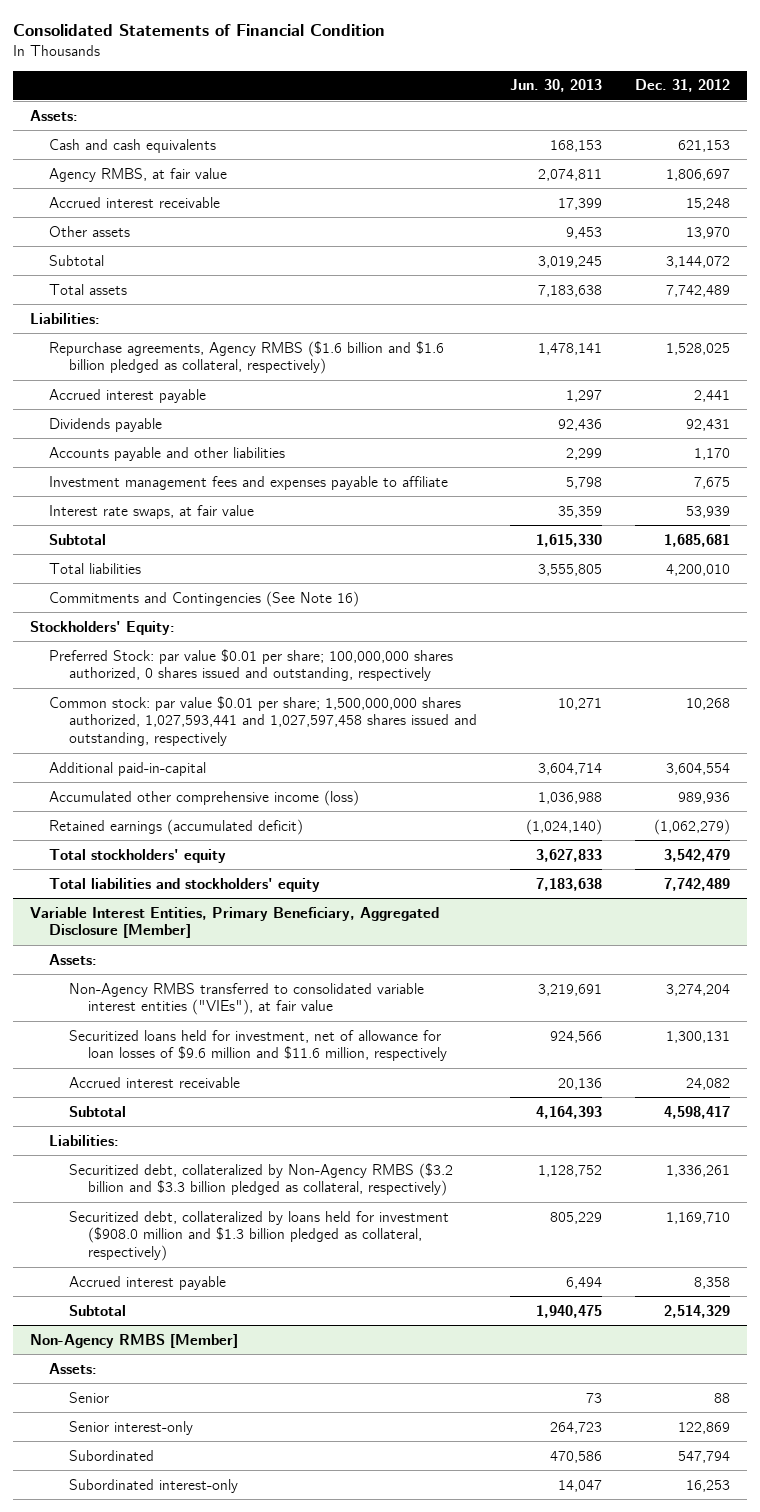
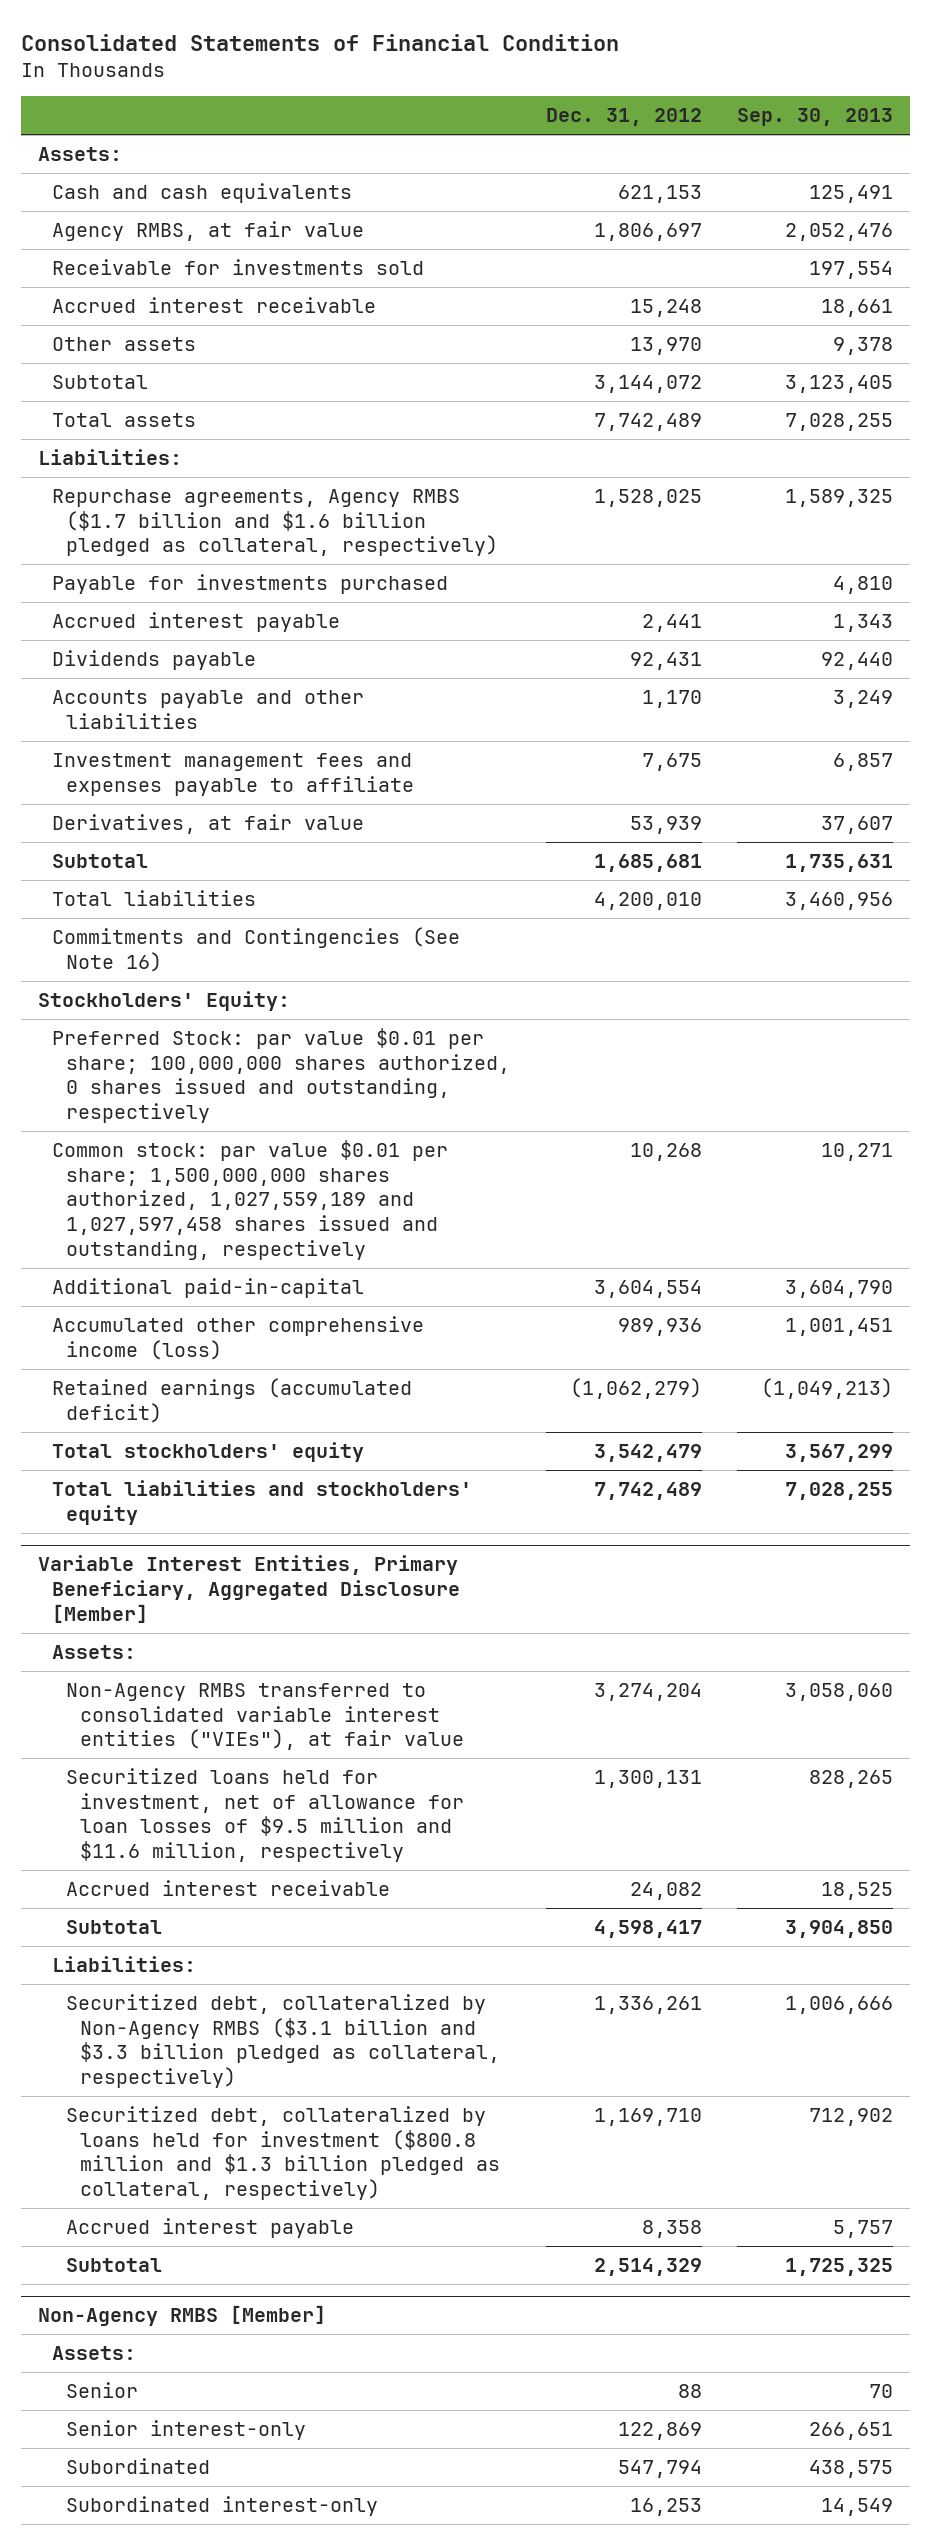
- | Jun. 30, 2013 | Dec. 31, 2012
+ | Dec. 31, 2012 | Sep. 30, 2013
+ Receivable for investments sold | | 197,554
- Repurchase agreements, Agency RMBS ($1.6 billion and $1.6 billion pledged as collateral, respectively) | 1,478,141 | 1,528,025
+ Repurchase agreements, Agency RMBS ($1.7 billion and $1.6 billion pledged as collateral, respectively) | 1,528,025 | 1,589,325
+ Payable for investments purchased | | 4,810
- Interest rate swaps, at fair value | 35,359 | 53,939
+ Derivatives, at fair value | 53,939 | 37,607
- Common stock: par value $0.01 per share; 1,500,000,000 shares authorized, 1,027,593,441 and 1,027,597,458 shares issued and outstanding, respectively | 10,271 | 10,268
+ Common stock: par value $0.01 per share; 1,500,000,000 shares authorized, 1,027,559,189 and 1,027,597,458 shares issued and outstanding, respectively | 10,268 | 10,271
@ Variable Interest Entities, Primary Beneficiary, Aggregated Disclosure [Member]
- Securitized loans held for investment, net of allowance for loan losses of $9.6 million and $11.6 million, respectively | 924,566 | 1,300,131
+ Securitized loans held for investment, net of allowance for loan losses of $9.5 million and $11.6 million, respectively | 1,300,131 | 828,265
- Securitized debt, collateralized by Non-Agency RMBS ($3.2 billion and $3.3 billion pledged as collateral, respectively) | 1,128,752 | 1,336,261
- Securitized debt, collateralized by loans held for investment ($908.0 million and $1.3 billion pledged as collateral, respectively) | 805,229 | 1,169,710
+ Securitized debt, collateralized by Non-Agency RMBS ($3.1 billion and $3.3 billion pledged as collateral, respectively) | 1,336,261 | 1,006,666
+ Securitized debt, collateralized by loans held for investment ($800.8 million and $1.3 billion pledged as collateral, respectively) | 1,169,710 | 712,902

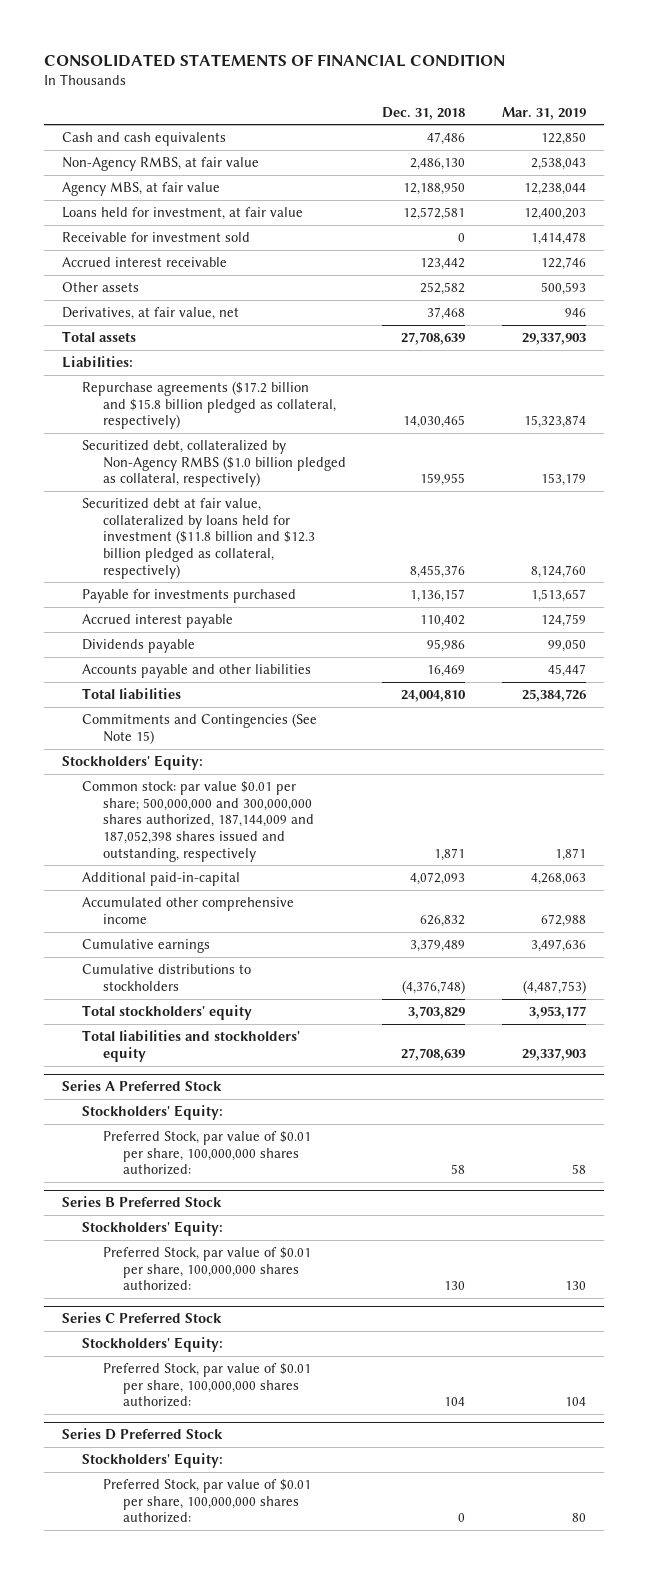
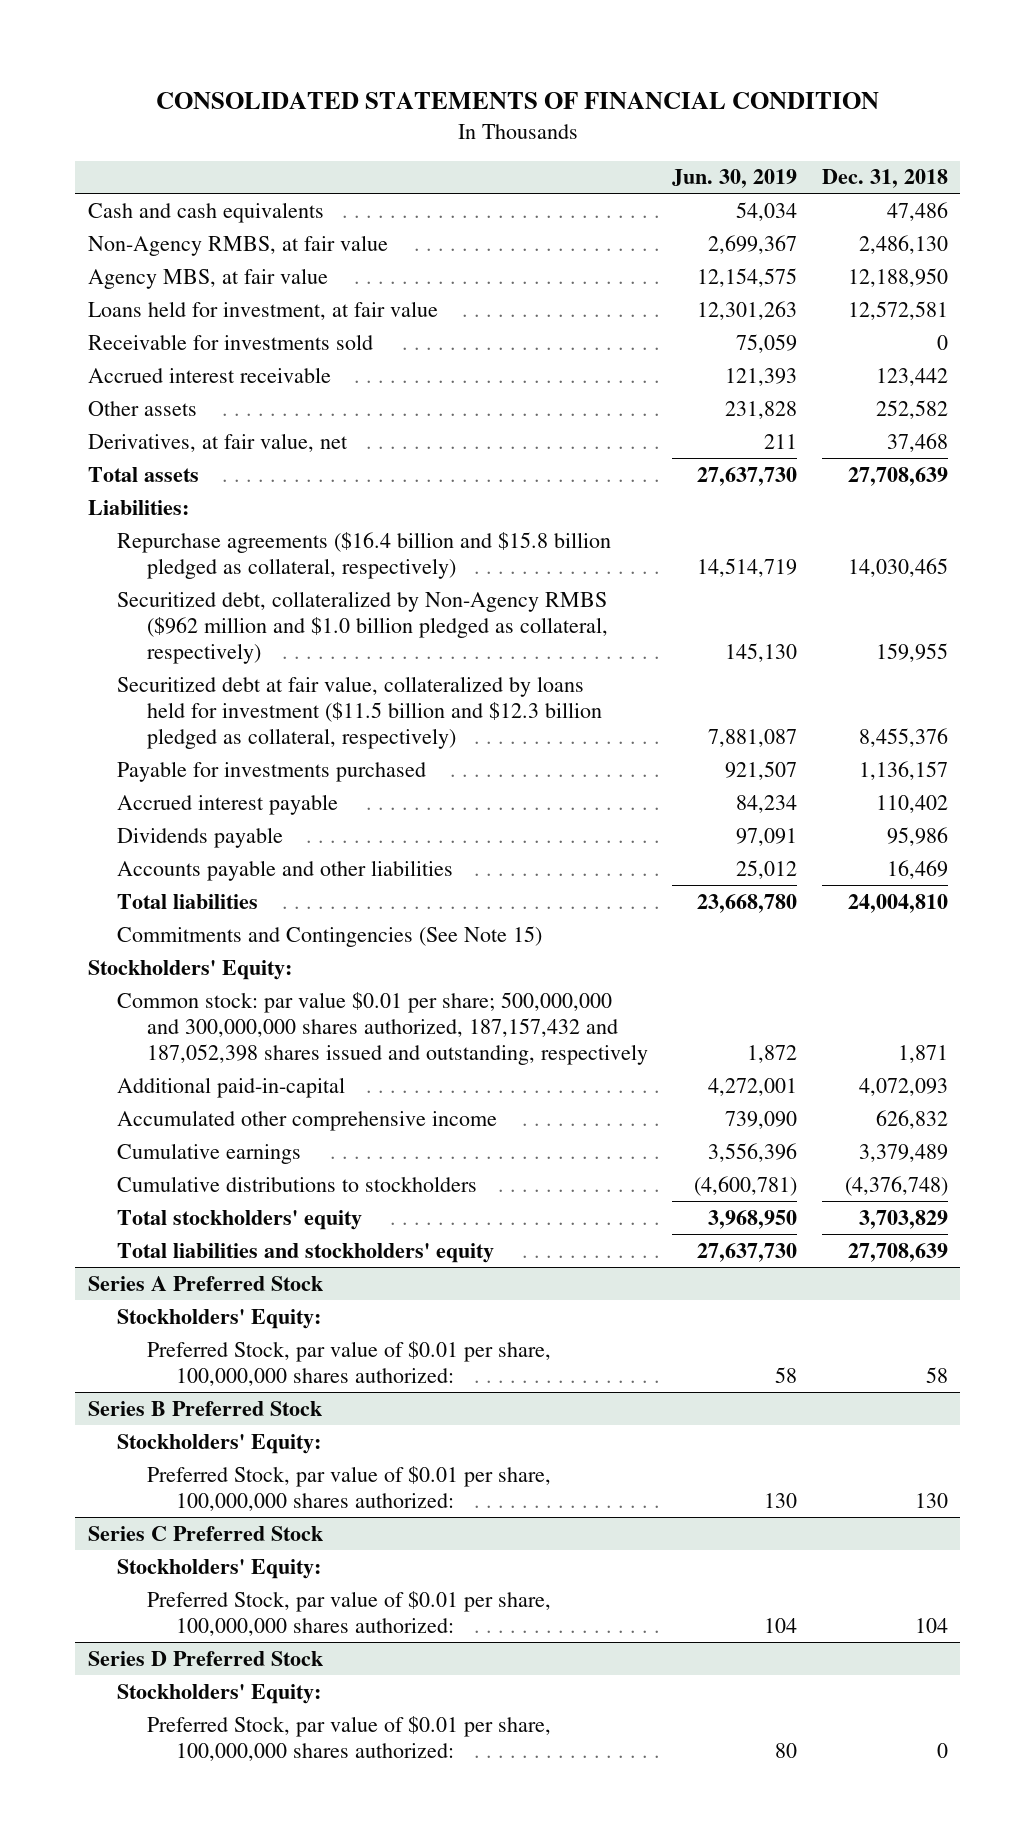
- | Dec. 31, 2018 | Mar. 31, 2019
+ | Jun. 30, 2019 | Dec. 31, 2018
- Receivable for investment sold | 0 | 1,414,478
+ Receivable for investments sold | 75,059 | 0
- Repurchase agreements ($17.2 billion and $15.8 billion pledged as collateral, respectively) | 14,030,465 | 15,323,874
- Securitized debt, collateralized by Non-Agency RMBS ($1.0 billion pledged as collateral, respectively) | 159,955 | 153,179
- Securitized debt at fair value, collateralized by loans held for investment ($11.8 billion and $12.3 billion pledged as collateral, respectively) | 8,455,376 | 8,124,760
+ Repurchase agreements ($16.4 billion and $15.8 billion pledged as collateral, respectively) | 14,514,719 | 14,030,465
+ Securitized debt, collateralized by Non-Agency RMBS ($962 million and $1.0 billion pledged as collateral, respectively) | 145,130 | 159,955
+ Securitized debt at fair value, collateralized by loans held for investment ($11.5 billion and $12.3 billion pledged as collateral, respectively) | 7,881,087 | 8,455,376
- Common stock: par value $0.01 per share; 500,000,000 and 300,000,000 shares authorized, 187,144,009 and 187,052,398 shares issued and outstanding, respectively | 1,871 | 1,871
+ Common stock: par value $0.01 per share; 500,000,000 and 300,000,000 shares authorized, 187,157,432 and 187,052,398 shares issued and outstanding, respectively | 1,872 | 1,871

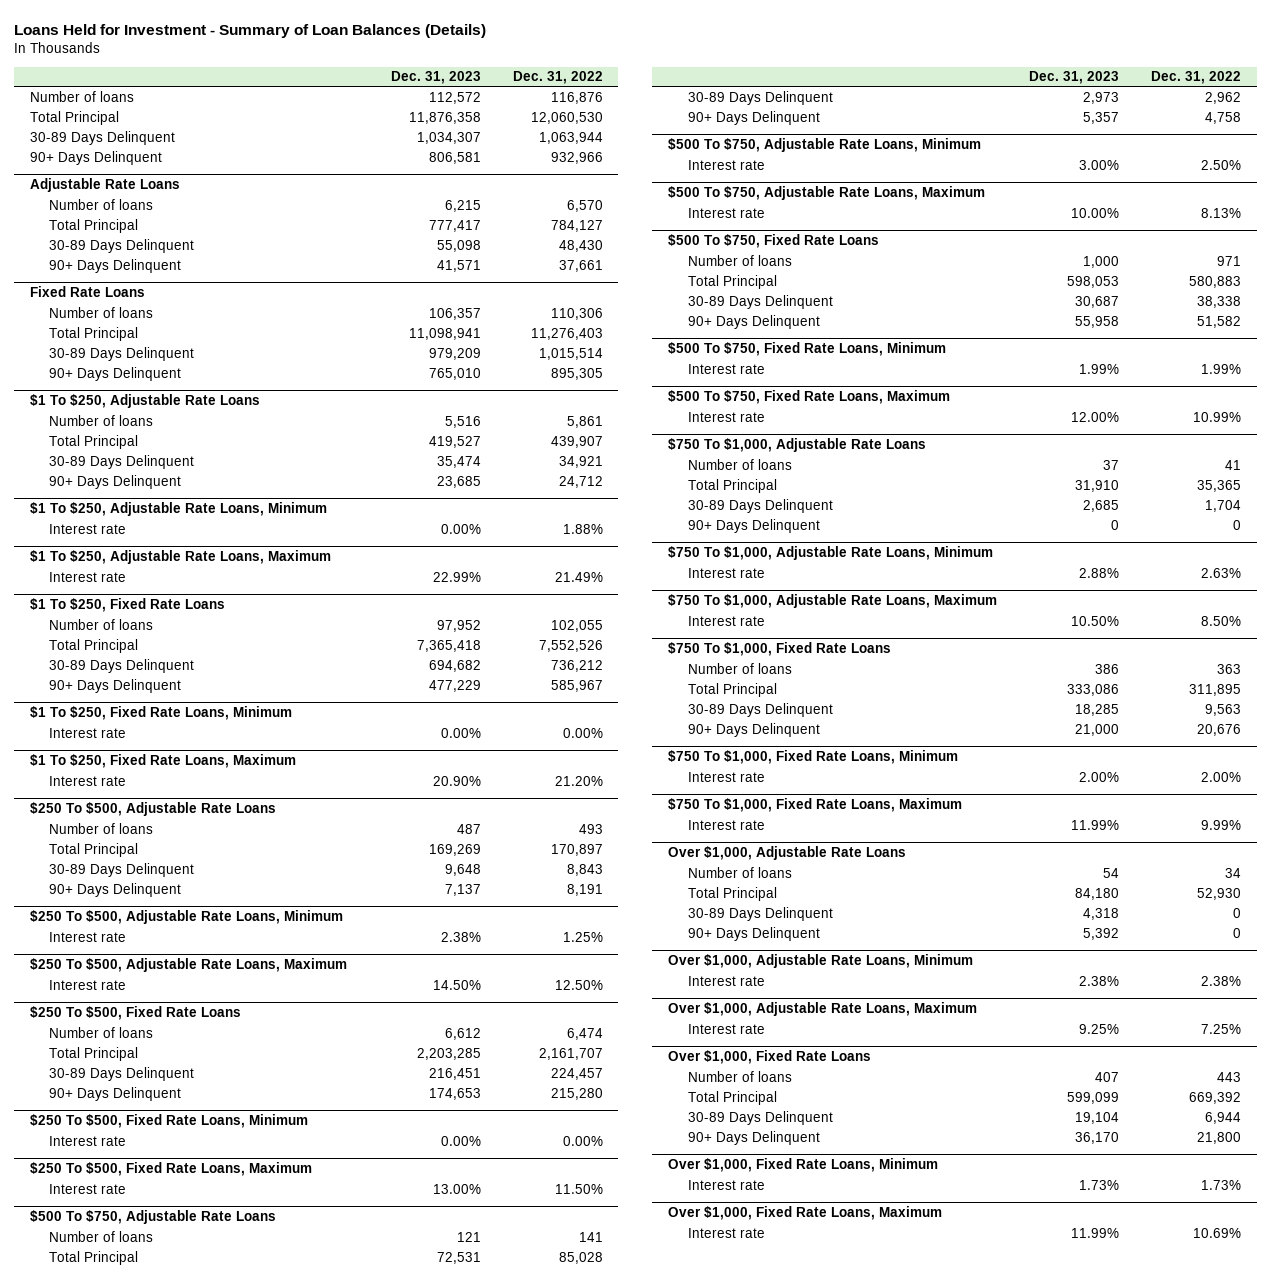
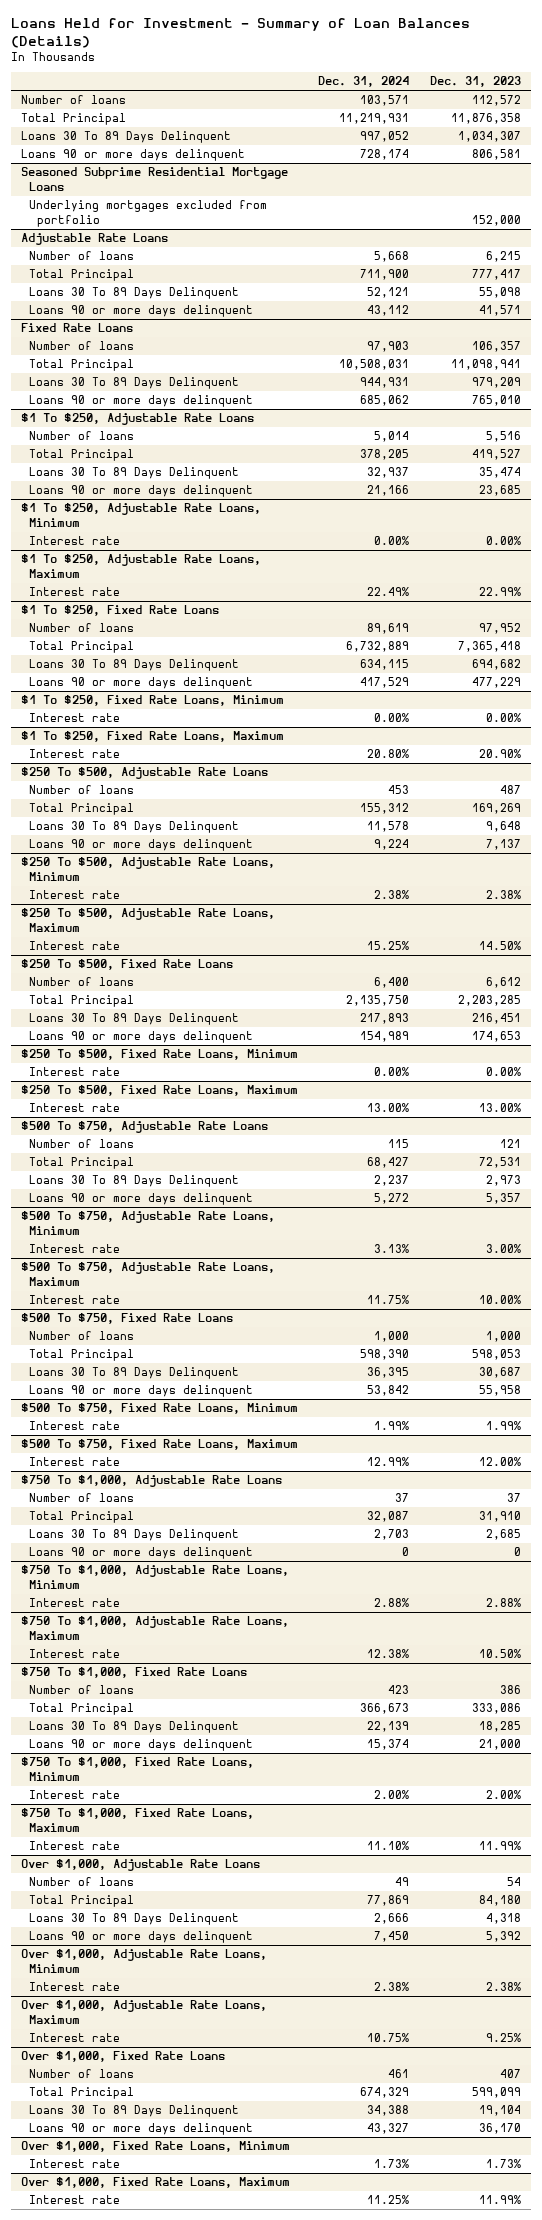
- | Dec. 31, 2023 | Dec. 31, 2022
+ | Dec. 31, 2024 | Dec. 31, 2023
- 30-89 Days Delinquent | 1,034,307 | 1,063,944
- 90+ Days Delinquent | 806,581 | 932,966
+ Loans 30 To 89 Days Delinquent | 997,052 | 1,034,307
+ Loans 90 or more days delinquent | 728,174 | 806,581
+ Seasoned Subprime Residential Mortgage Loans
+ Underlying mortgages excluded from portfolio | | 152,000
@ Adjustable Rate Loans
- 30-89 Days Delinquent | 55,098 | 48,430
- 90+ Days Delinquent | 41,571 | 37,661
+ Loans 30 To 89 Days Delinquent | 52,121 | 55,098
+ Loans 90 or more days delinquent | 43,112 | 41,571
@ Fixed Rate Loans
- 30-89 Days Delinquent | 979,209 | 1,015,514
- 90+ Days Delinquent | 765,010 | 895,305
+ Loans 30 To 89 Days Delinquent | 944,931 | 979,209
+ Loans 90 or more days delinquent | 685,062 | 765,010
@ $1 To $250, Adjustable Rate Loans
- 30-89 Days Delinquent | 35,474 | 34,921
- 90+ Days Delinquent | 23,685 | 24,712
+ Loans 30 To 89 Days Delinquent | 32,937 | 35,474
+ Loans 90 or more days delinquent | 21,166 | 23,685
@ $1 To $250, Fixed Rate Loans
- 30-89 Days Delinquent | 694,682 | 736,212
- 90+ Days Delinquent | 477,229 | 585,967
+ Loans 30 To 89 Days Delinquent | 634,115 | 694,682
+ Loans 90 or more days delinquent | 417,529 | 477,229
@ $250 To $500, Adjustable Rate Loans
- 30-89 Days Delinquent | 9,648 | 8,843
- 90+ Days Delinquent | 7,137 | 8,191
+ Loans 30 To 89 Days Delinquent | 11,578 | 9,648
+ Loans 90 or more days delinquent | 9,224 | 7,137
@ $250 To $500, Fixed Rate Loans
- 30-89 Days Delinquent | 216,451 | 224,457
- 90+ Days Delinquent | 174,653 | 215,280
+ Loans 30 To 89 Days Delinquent | 217,893 | 216,451
+ Loans 90 or more days delinquent | 154,989 | 174,653
@ $500 To $750, Adjustable Rate Loans
- 30-89 Days Delinquent | 2,973 | 2,962
- 90+ Days Delinquent | 5,357 | 4,758
+ Loans 30 To 89 Days Delinquent | 2,237 | 2,973
+ Loans 90 or more days delinquent | 5,272 | 5,357
@ $500 To $750, Fixed Rate Loans
- 30-89 Days Delinquent | 30,687 | 38,338
- 90+ Days Delinquent | 55,958 | 51,582
+ Loans 30 To 89 Days Delinquent | 36,395 | 30,687
+ Loans 90 or more days delinquent | 53,842 | 55,958
@ $750 To $1,000, Adjustable Rate Loans
- 30-89 Days Delinquent | 2,685 | 1,704
- 90+ Days Delinquent | 0 | 0
+ Loans 30 To 89 Days Delinquent | 2,703 | 2,685
+ Loans 90 or more days delinquent | 0 | 0
@ $750 To $1,000, Fixed Rate Loans
- 30-89 Days Delinquent | 18,285 | 9,563
- 90+ Days Delinquent | 21,000 | 20,676
+ Loans 30 To 89 Days Delinquent | 22,139 | 18,285
+ Loans 90 or more days delinquent | 15,374 | 21,000
@ Over $1,000, Adjustable Rate Loans
- 30-89 Days Delinquent | 4,318 | 0
- 90+ Days Delinquent | 5,392 | 0
+ Loans 30 To 89 Days Delinquent | 2,666 | 4,318
+ Loans 90 or more days delinquent | 7,450 | 5,392
@ Over $1,000, Fixed Rate Loans
- 30-89 Days Delinquent | 19,104 | 6,944
- 90+ Days Delinquent | 36,170 | 21,800
+ Loans 30 To 89 Days Delinquent | 34,388 | 19,104
+ Loans 90 or more days delinquent | 43,327 | 36,170

